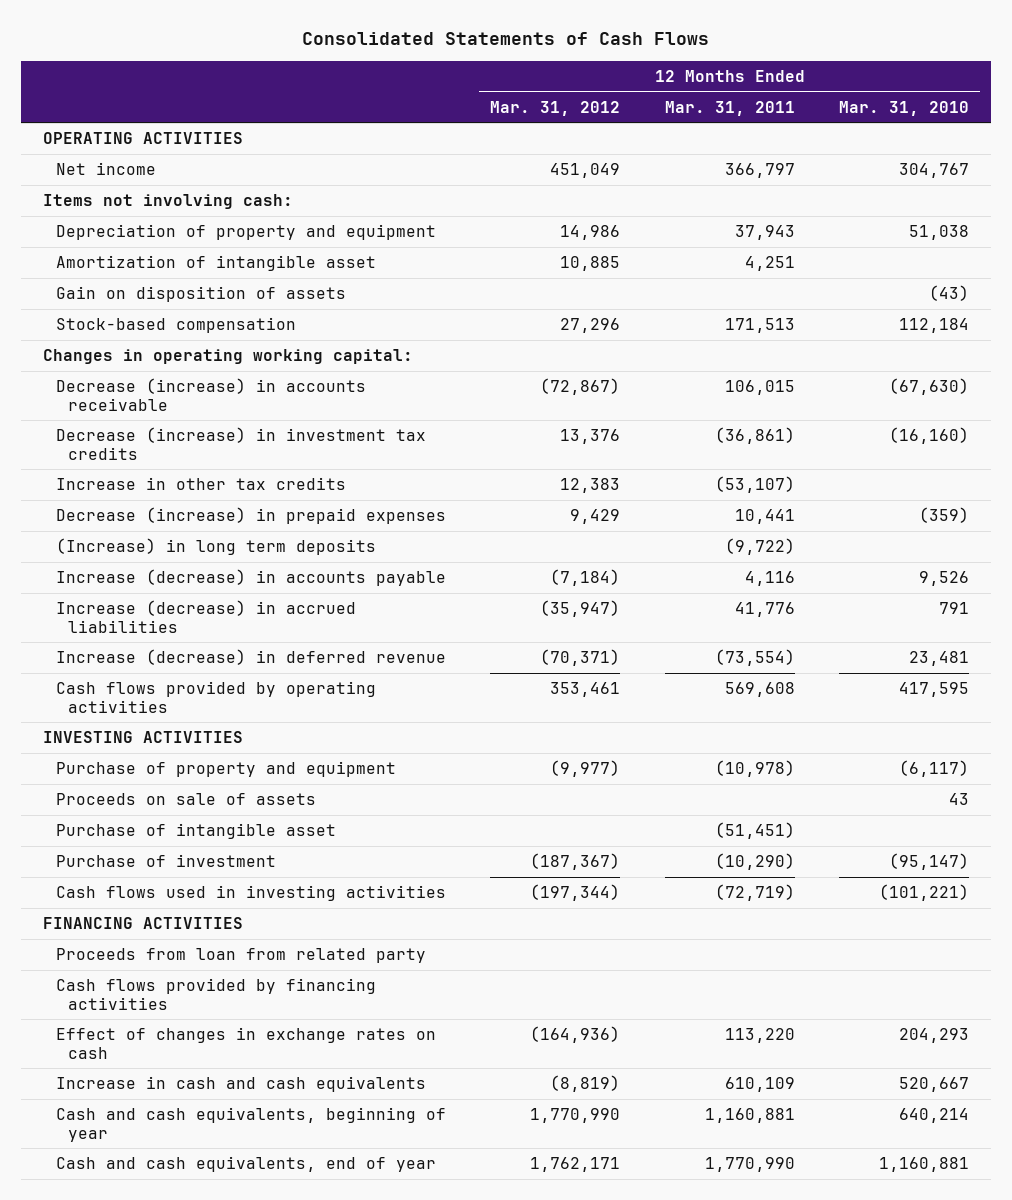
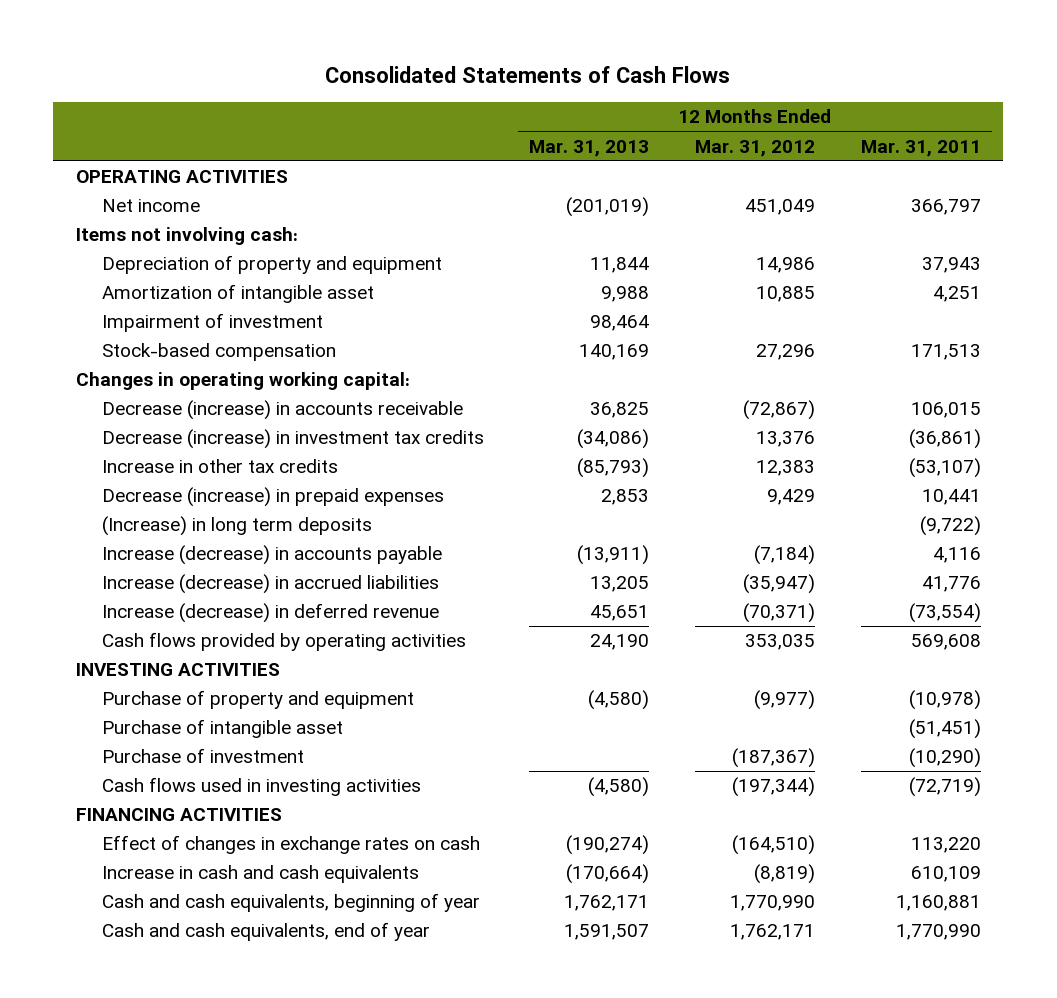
- | 12 Months Ended Mar. 31, 2012 | 12 Months Ended Mar. 31, 2011 | 12 Months Ended Mar. 31, 2010
+ | 12 Months Ended Mar. 31, 2013 | 12 Months Ended Mar. 31, 2012 | 12 Months Ended Mar. 31, 2011
- Gain on disposition of assets | | | (43)
+ Impairment of investment | 98,464 | |
- Cash flows provided by operating activities | 353,461 | 569,608 | 417,595
+ Cash flows provided by operating activities | 24,190 | 353,035 | 569,608
- Proceeds on sale of assets | | | 43
- Proceeds from loan from related party
- Cash flows provided by financing activities
- Effect of changes in exchange rates on cash | (164,936) | 113,220 | 204,293
+ Effect of changes in exchange rates on cash | (190,274) | (164,510) | 113,220

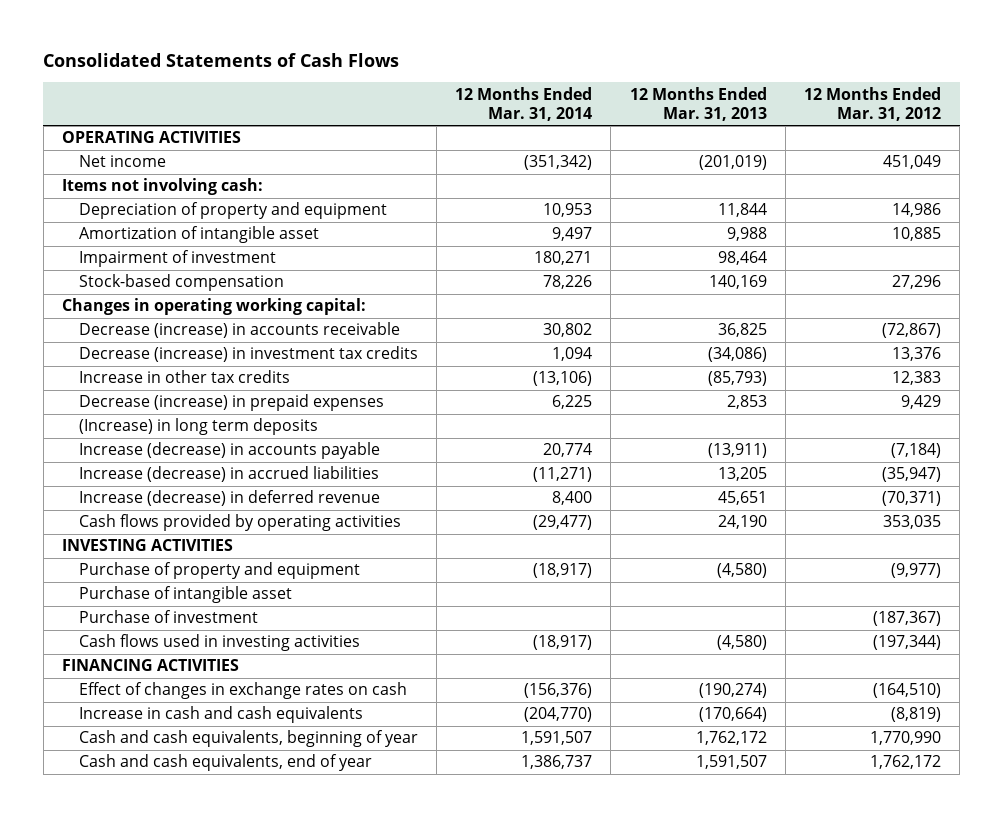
- | 12 Months Ended Mar. 31, 2013 | 12 Months Ended Mar. 31, 2012 | 12 Months Ended Mar. 31, 2011
+ | 12 Months Ended Mar. 31, 2014 | 12 Months Ended Mar. 31, 2013 | 12 Months Ended Mar. 31, 2012
- Cash and cash equivalents, beginning of year | 1,762,171 | 1,770,990 | 1,160,881
- Cash and cash equivalents, end of year | 1,591,507 | 1,762,171 | 1,770,990
+ Cash and cash equivalents, beginning of year | 1,591,507 | 1,762,172 | 1,770,990
+ Cash and cash equivalents, end of year | 1,386,737 | 1,591,507 | 1,762,172

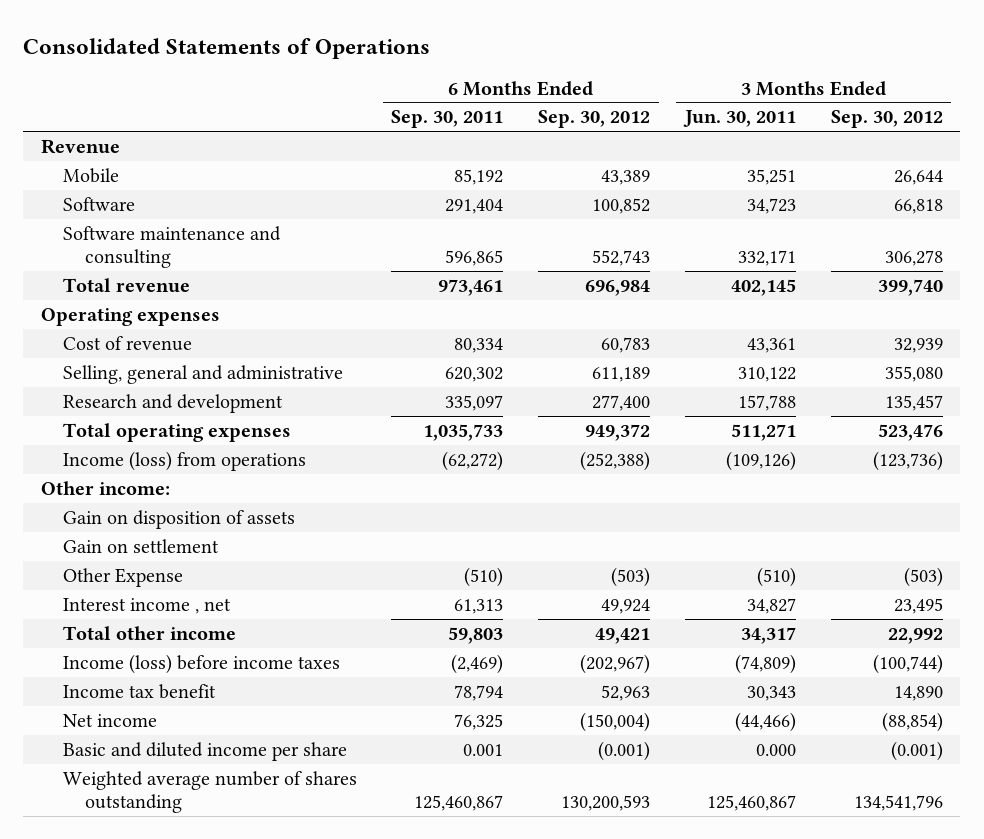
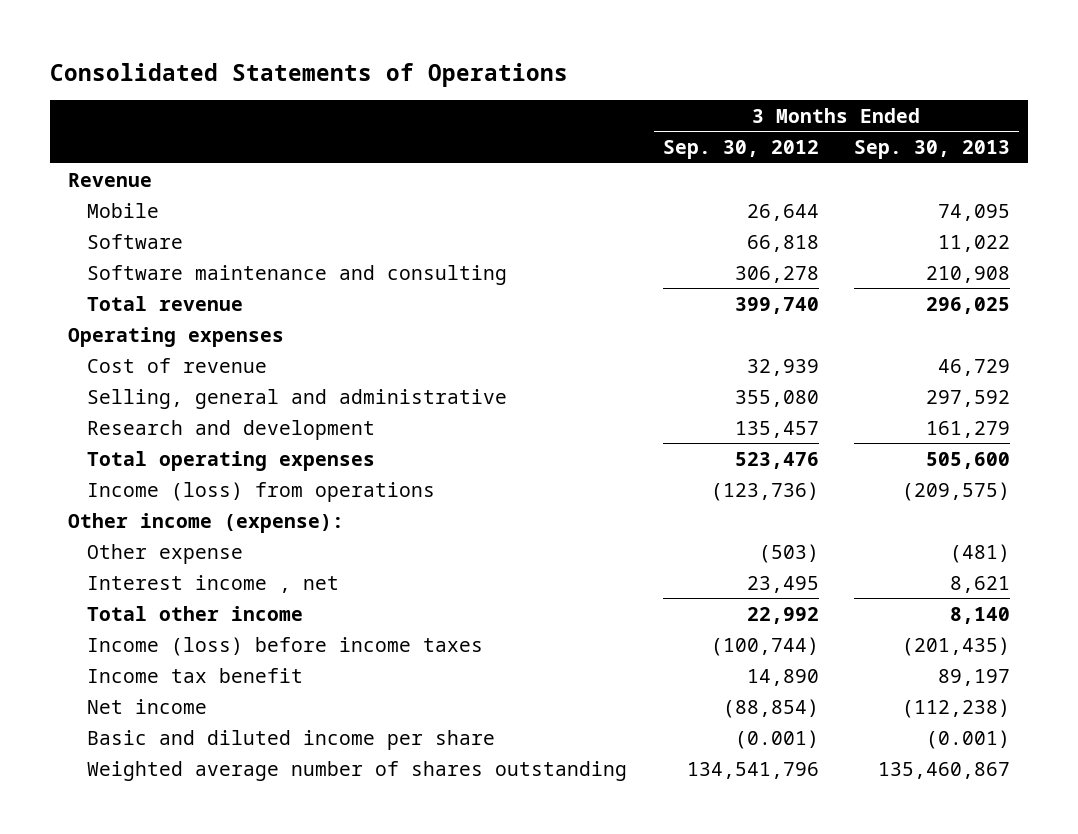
- | 6 Months Ended Sep. 30, 2011 | 6 Months Ended Sep. 30, 2012 | 3 Months Ended Jun. 30, 2011 | 3 Months Ended Sep. 30, 2012
+ | 3 Months Ended Sep. 30, 2012 | 3 Months Ended Sep. 30, 2013
- Other income:
- Gain on disposition of assets
- Gain on settlement
- Other Expense | (510) | (503) | (510) | (503)
+ Other income (expense):
+ Other expense | (503) | (481)

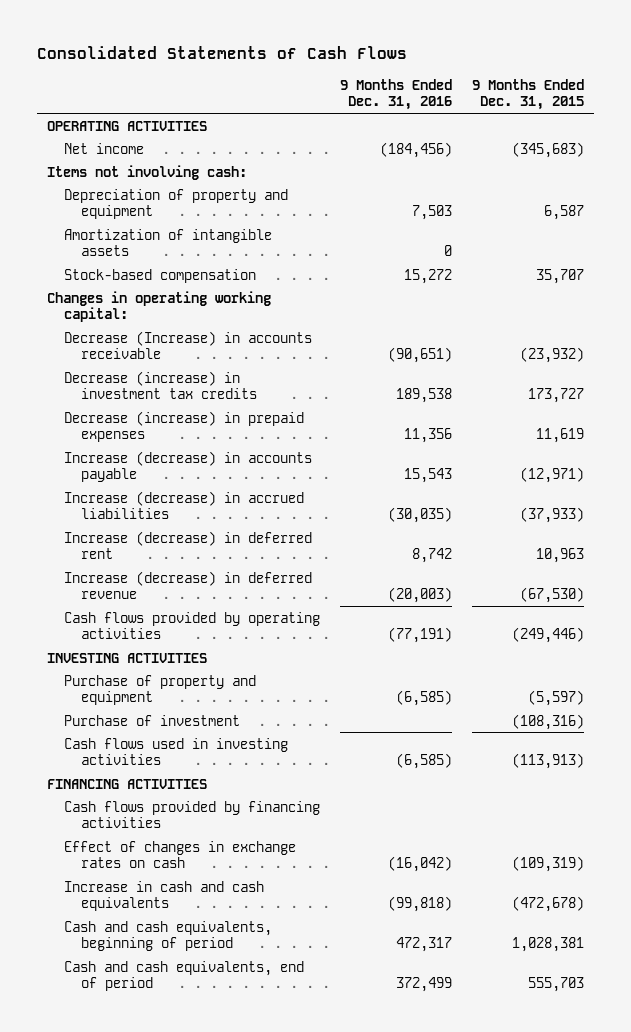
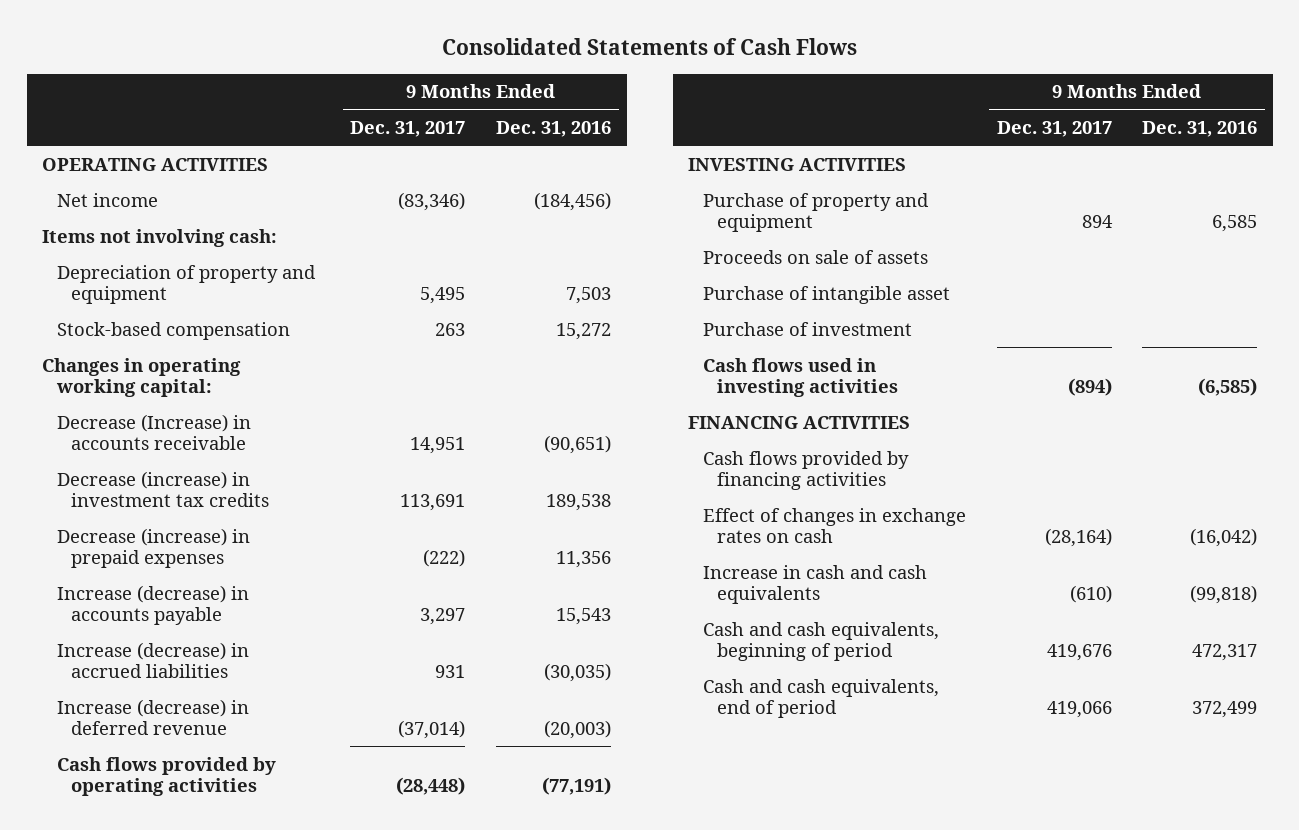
- | 9 Months Ended Dec. 31, 2016 | 9 Months Ended Dec. 31, 2015
+ | 9 Months Ended Dec. 31, 2017 | 9 Months Ended Dec. 31, 2016
- Amortization of intangible assets | 0 |
- Increase (decrease) in deferred rent | 8,742 | 10,963
- Purchase of property and equipment | (6,585) | (5,597)
+ Purchase of property and equipment | 894 | 6,585
+ Proceeds on sale of assets
+ Purchase of intangible asset

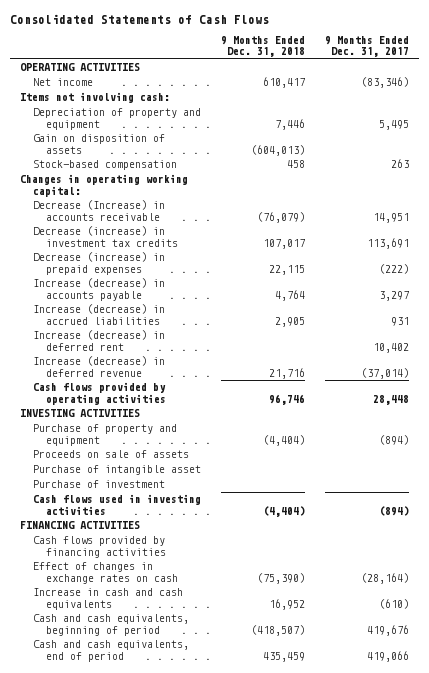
- | 9 Months Ended Dec. 31, 2017 | 9 Months Ended Dec. 31, 2016
+ | 9 Months Ended Dec. 31, 2018 | 9 Months Ended Dec. 31, 2017
+ Gain on disposition of assets | (604,013) |
+ Increase (decrease) in deferred rent | | 10,402
- Cash flows provided by operating activities | (28,448) | (77,191)
+ Cash flows provided by operating activities | 96,746 | 28,448
- Purchase of property and equipment | 894 | 6,585
+ Purchase of property and equipment | (4,404) | (894)

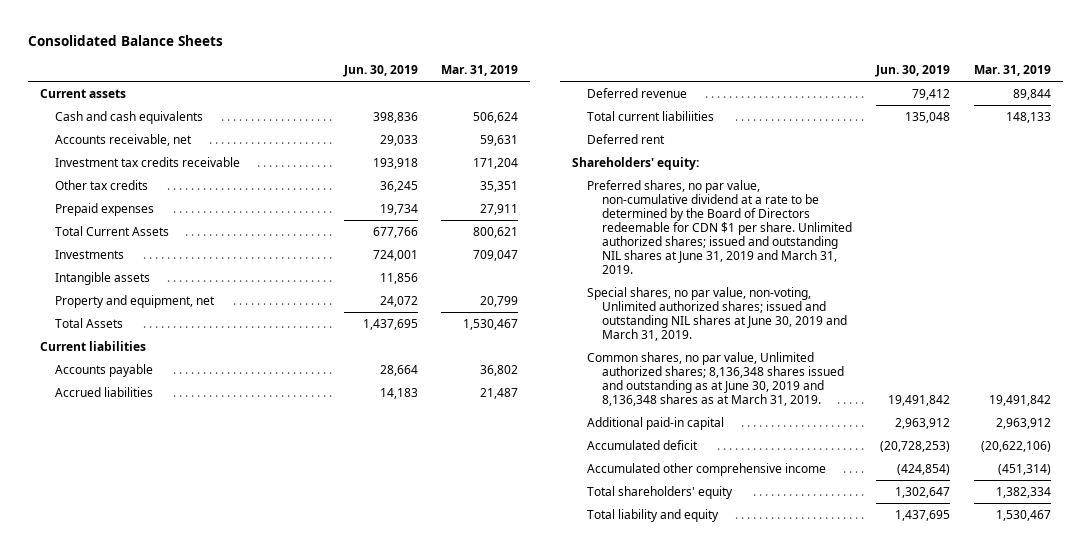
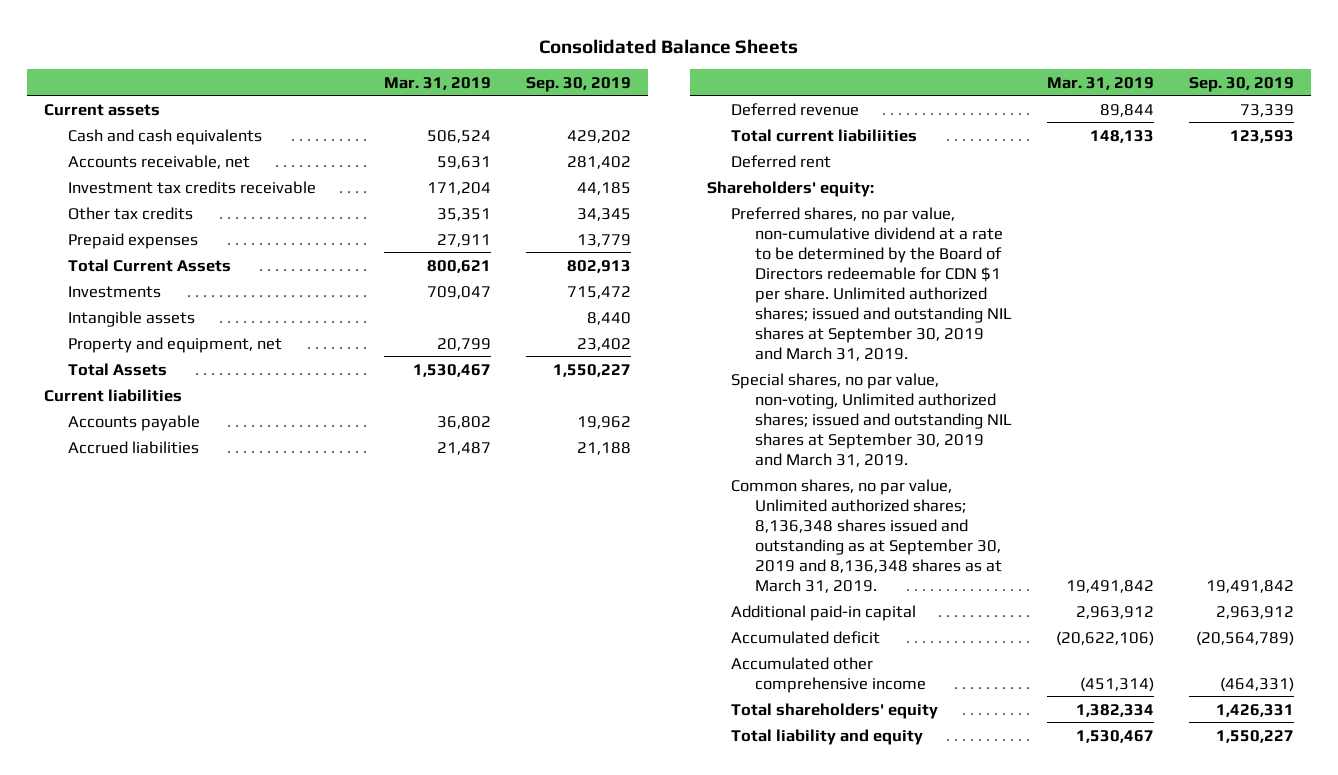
- | Jun. 30, 2019 | Mar. 31, 2019
+ | Mar. 31, 2019 | Sep. 30, 2019
- Cash and cash equivalents | 398,836 | 506,624
+ Cash and cash equivalents | 506,524 | 429,202
- Preferred shares, no par value, non-cumulative dividend at a rate to be determined by the Board of Directors redeemable for CDN $1 per share. Unlimited authorized shares; issued and outstanding NIL shares at June 31, 2019 and March 31, 2019.
- Special shares, no par value, non-voting, Unlimited authorized shares; issued and outstanding NIL shares at June 30, 2019 and March 31, 2019.
- Common shares, no par value, Unlimited authorized shares; 8,136,348 shares issued and outstanding as at June 30, 2019 and 8,136,348 shares as at March 31, 2019. | 19,491,842 | 19,491,842
+ Preferred shares, no par value, non-cumulative dividend at a rate to be determined by the Board of Directors redeemable for CDN $1 per share. Unlimited authorized shares; issued and outstanding NIL shares at September 30, 2019 and March 31, 2019.
+ Special shares, no par value, non-voting, Unlimited authorized shares; issued and outstanding NIL shares at September 30, 2019 and March 31, 2019.
+ Common shares, no par value, Unlimited authorized shares; 8,136,348 shares issued and outstanding as at September 30, 2019 and 8,136,348 shares as at March 31, 2019. | 19,491,842 | 19,491,842

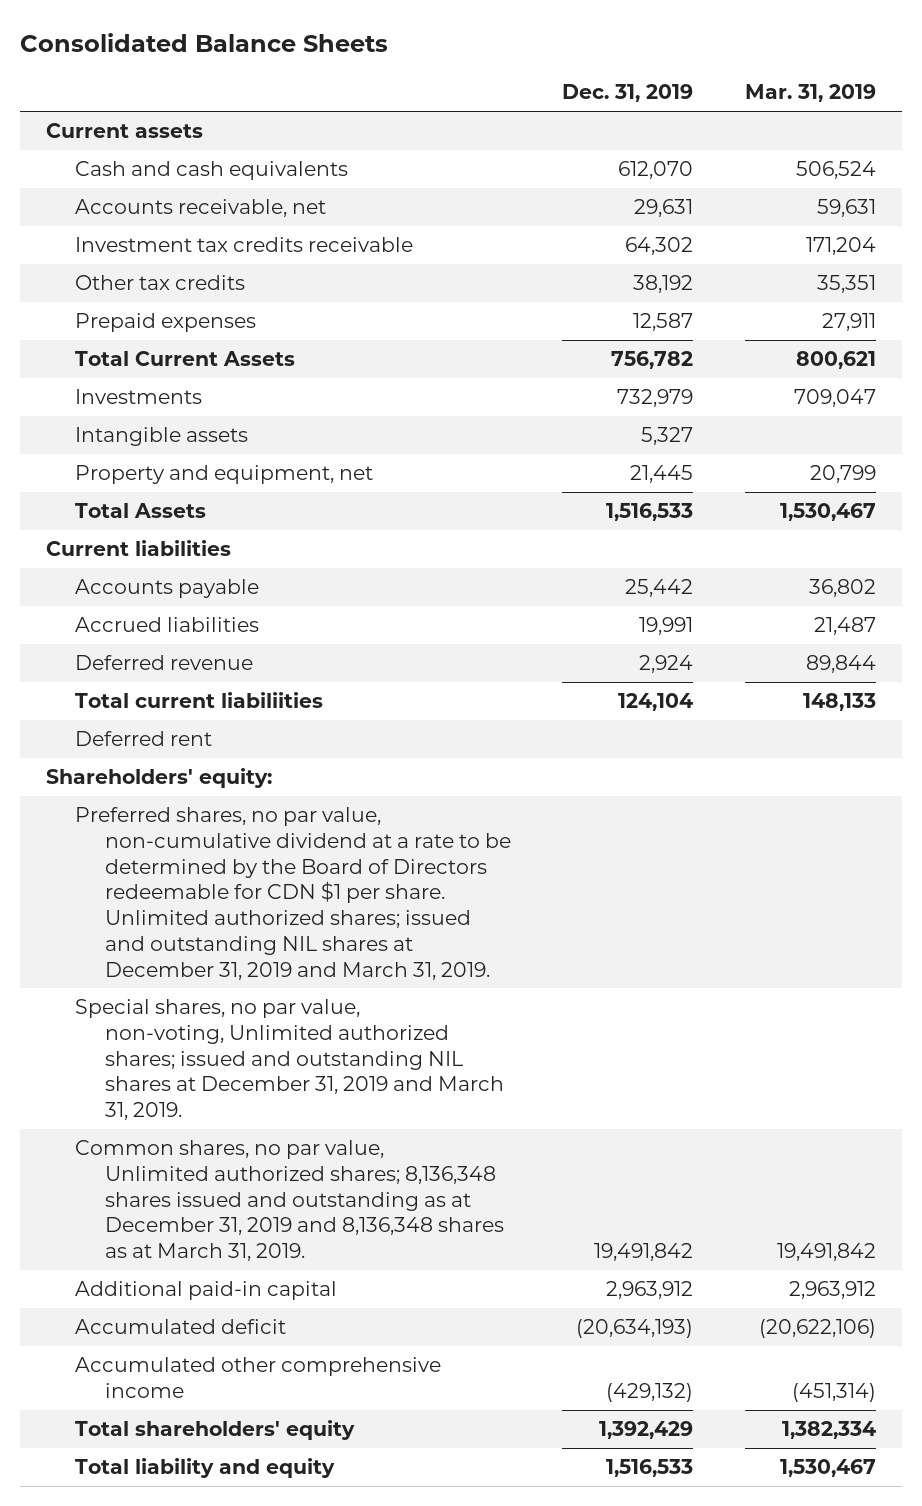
- | Mar. 31, 2019 | Sep. 30, 2019
+ | Dec. 31, 2019 | Mar. 31, 2019
- Preferred shares, no par value, non-cumulative dividend at a rate to be determined by the Board of Directors redeemable for CDN $1 per share. Unlimited authorized shares; issued and outstanding NIL shares at September 30, 2019 and March 31, 2019.
- Special shares, no par value, non-voting, Unlimited authorized shares; issued and outstanding NIL shares at September 30, 2019 and March 31, 2019.
- Common shares, no par value, Unlimited authorized shares; 8,136,348 shares issued and outstanding as at September 30, 2019 and 8,136,348 shares as at March 31, 2019. | 19,491,842 | 19,491,842
+ Preferred shares, no par value, non-cumulative dividend at a rate to be determined by the Board of Directors redeemable for CDN $1 per share. Unlimited authorized shares; issued and outstanding NIL shares at December 31, 2019 and March 31, 2019.
+ Special shares, no par value, non-voting, Unlimited authorized shares; issued and outstanding NIL shares at December 31, 2019 and March 31, 2019.
+ Common shares, no par value, Unlimited authorized shares; 8,136,348 shares issued and outstanding as at December 31, 2019 and 8,136,348 shares as at March 31, 2019. | 19,491,842 | 19,491,842

